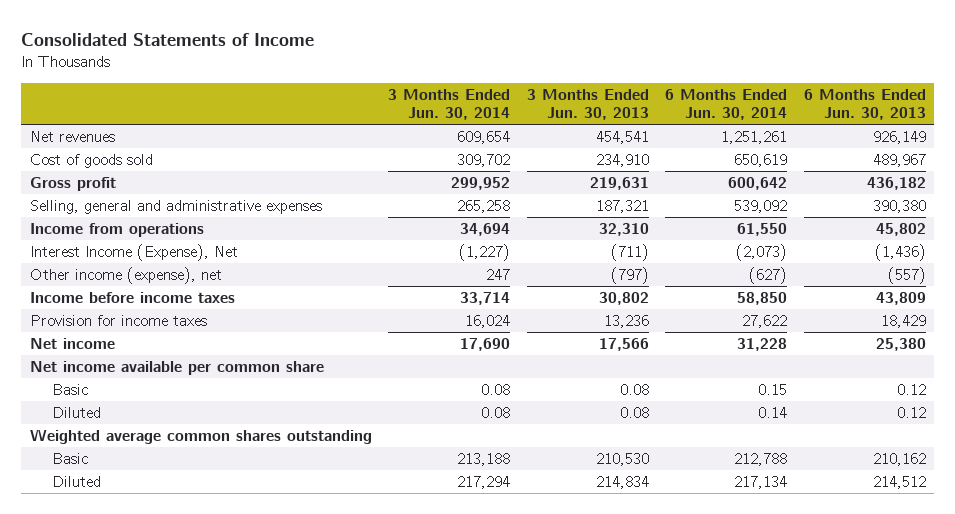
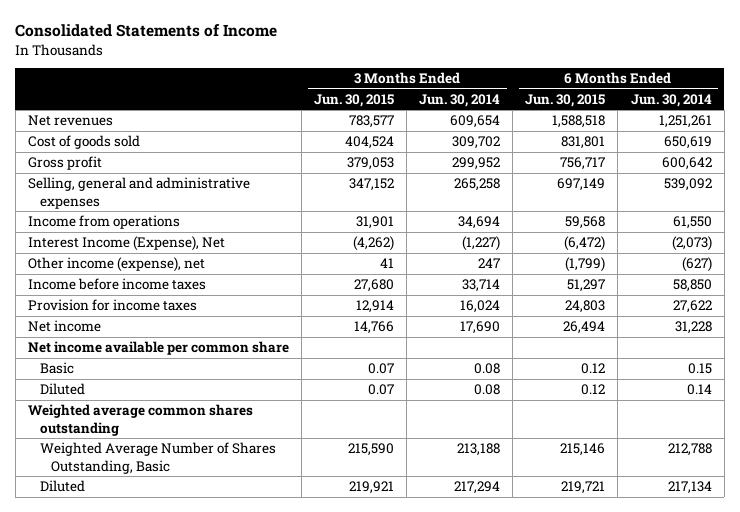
- | 3 Months Ended Jun. 30, 2014 | 3 Months Ended Jun. 30, 2013 | 6 Months Ended Jun. 30, 2014 | 6 Months Ended Jun. 30, 2013
+ | 3 Months Ended Jun. 30, 2015 | 3 Months Ended Jun. 30, 2014 | 6 Months Ended Jun. 30, 2015 | 6 Months Ended Jun. 30, 2014
- Basic | 213,188 | 210,530 | 212,788 | 210,162
+ Weighted Average Number of Shares Outstanding, Basic | 215,590 | 213,188 | 215,146 | 212,788

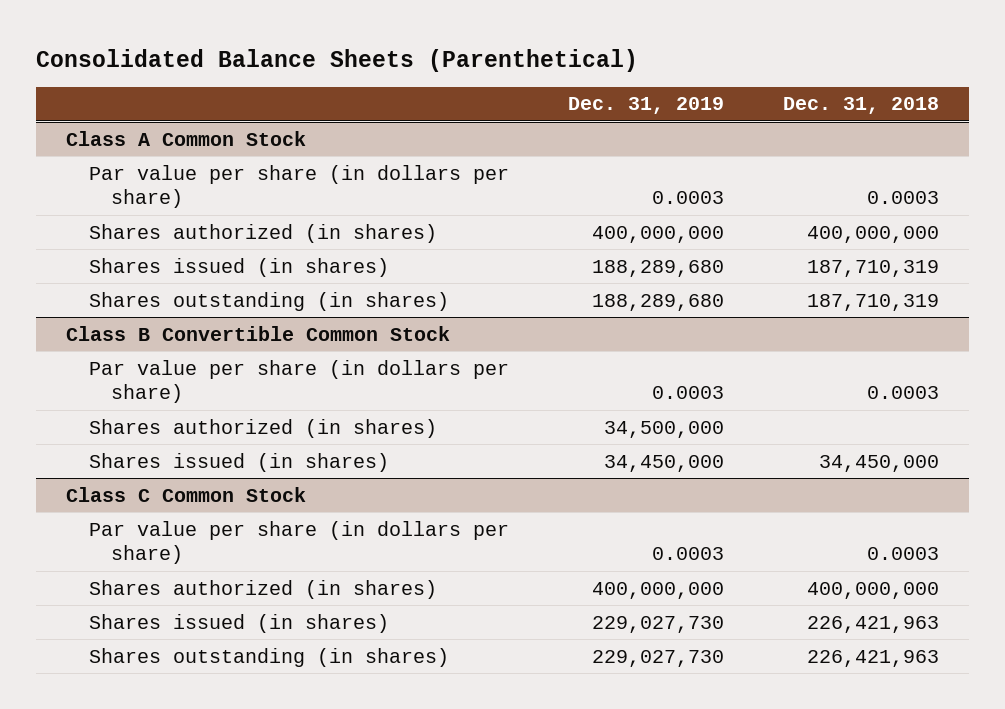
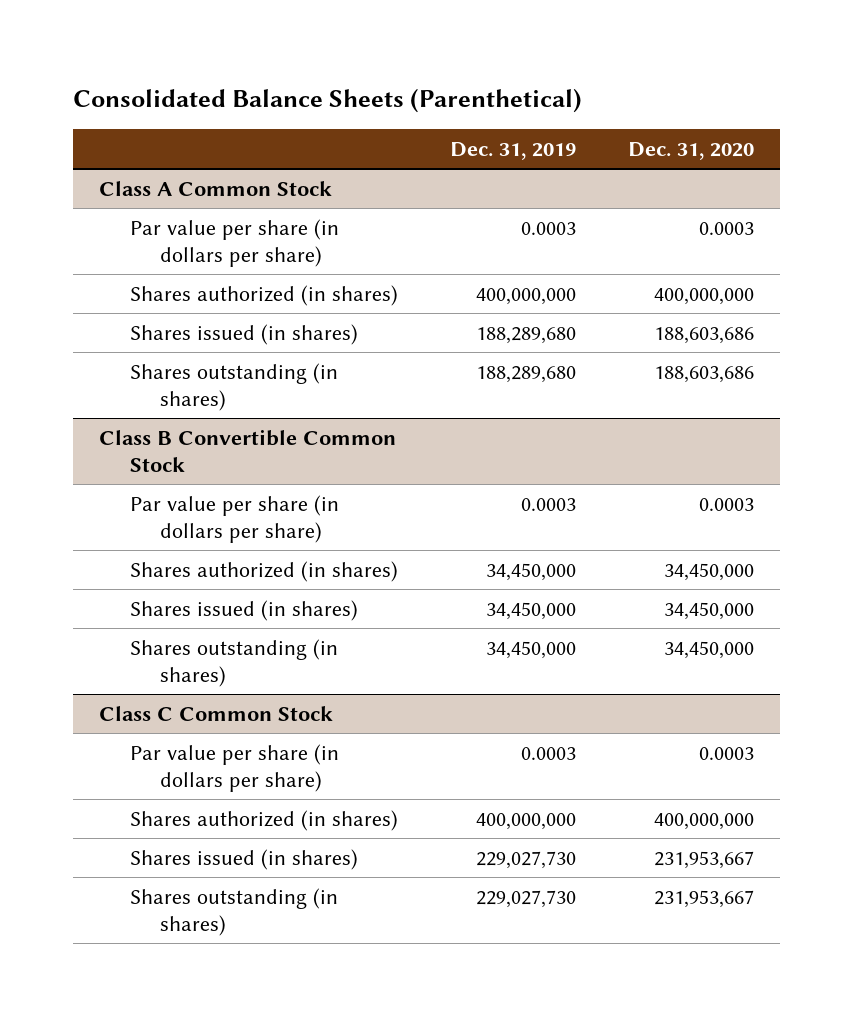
- | Dec. 31, 2019 | Dec. 31, 2018
+ | Dec. 31, 2019 | Dec. 31, 2020
@ Class B Convertible Common Stock
- Shares authorized (in shares) | 34,500,000 |
+ Shares authorized (in shares) | 34,450,000 | 34,450,000
+ Shares outstanding (in shares) | 34,450,000 | 34,450,000

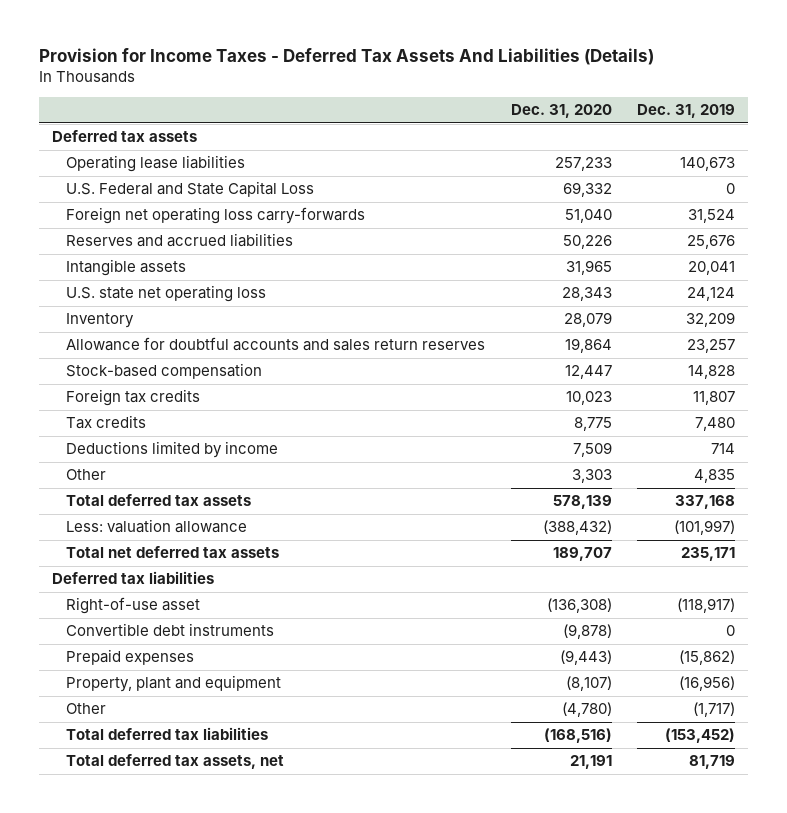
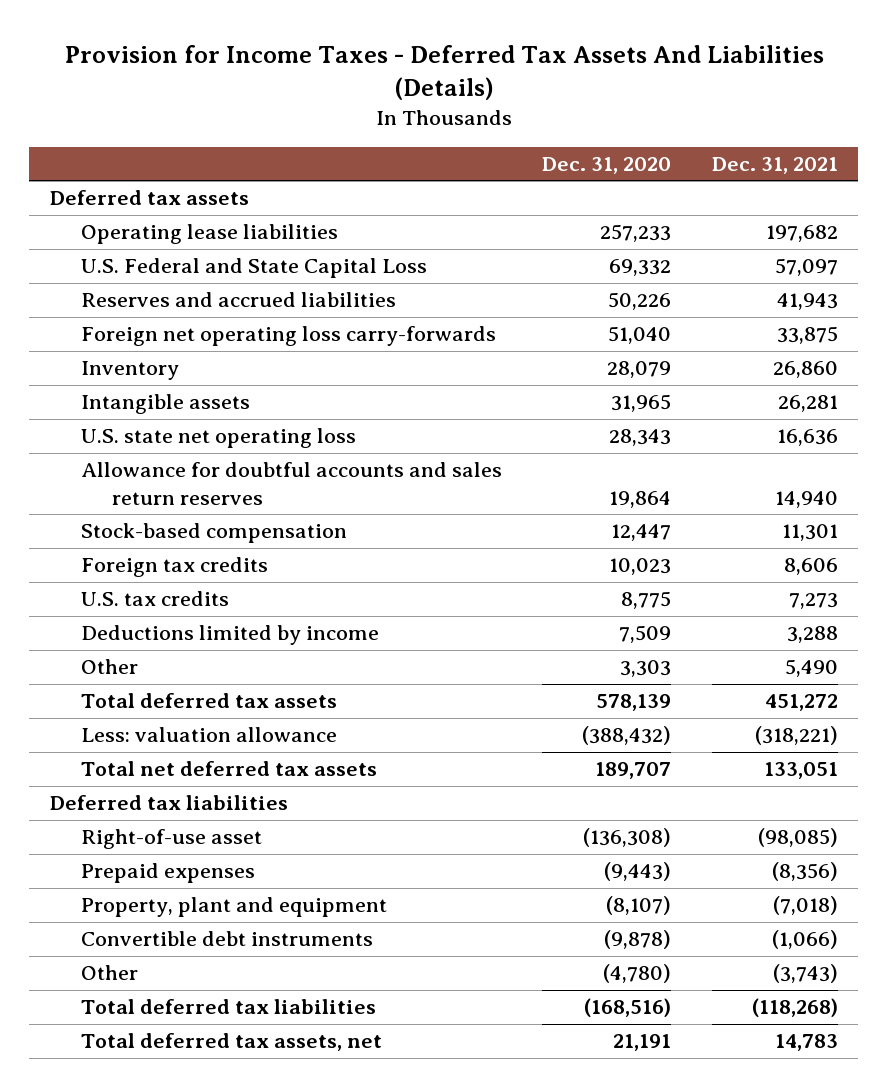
- | Dec. 31, 2020 | Dec. 31, 2019
+ | Dec. 31, 2020 | Dec. 31, 2021
moved down: Foreign net operating loss carry-forwards | 51,040 | 33,875
moved up: Inventory | 28,079 | 26,860
- Tax credits | 8,775 | 7,480
+ U.S. tax credits | 8,775 | 7,273
moved down: Convertible debt instruments | (9,878) | (1,066)

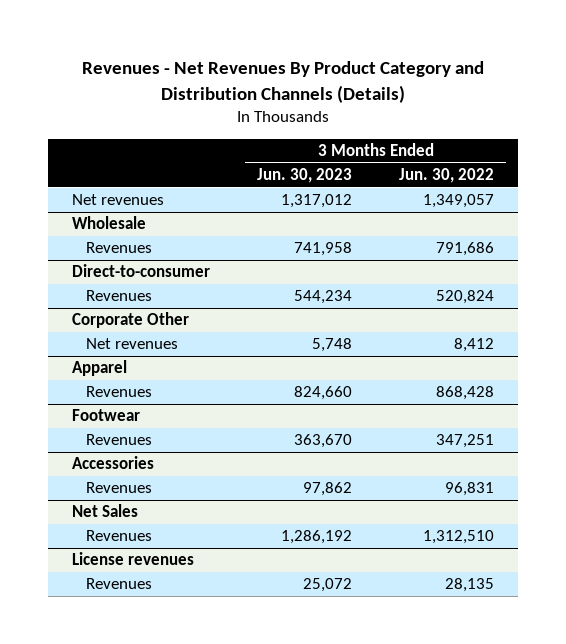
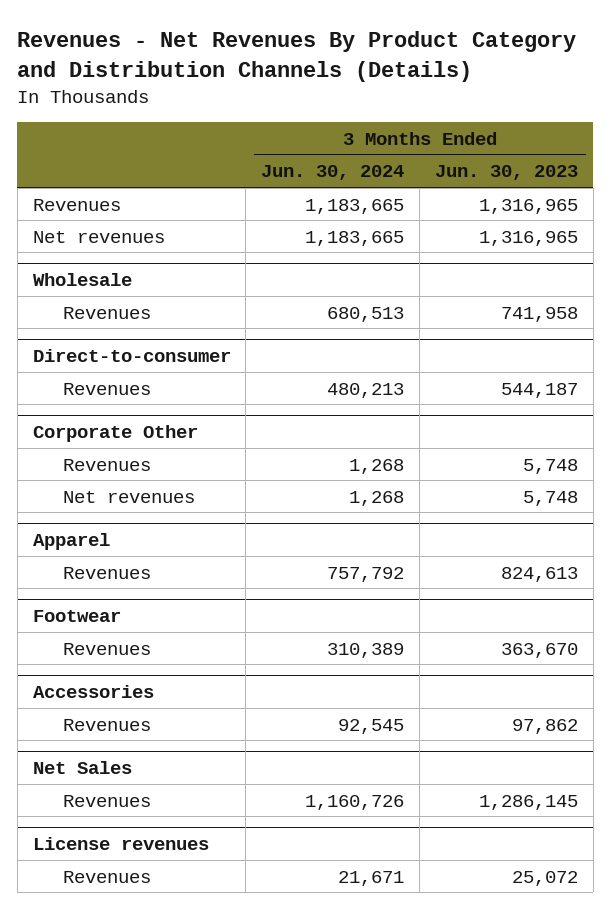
- | 3 Months Ended Jun. 30, 2023 | 3 Months Ended Jun. 30, 2022
+ | 3 Months Ended Jun. 30, 2024 | 3 Months Ended Jun. 30, 2023
- Net revenues | 1,317,012 | 1,349,057
+ Revenues | 1,183,665 | 1,316,965
+ Net revenues | 1,183,665 | 1,316,965
@ Direct-to-consumer
- Revenues | 544,234 | 520,824
+ Revenues | 480,213 | 544,187
@ Corporate Other
+ Revenues | 1,268 | 5,748
@ Apparel
- Revenues | 824,660 | 868,428
+ Revenues | 757,792 | 824,613
@ Net Sales
- Revenues | 1,286,192 | 1,312,510
+ Revenues | 1,160,726 | 1,286,145

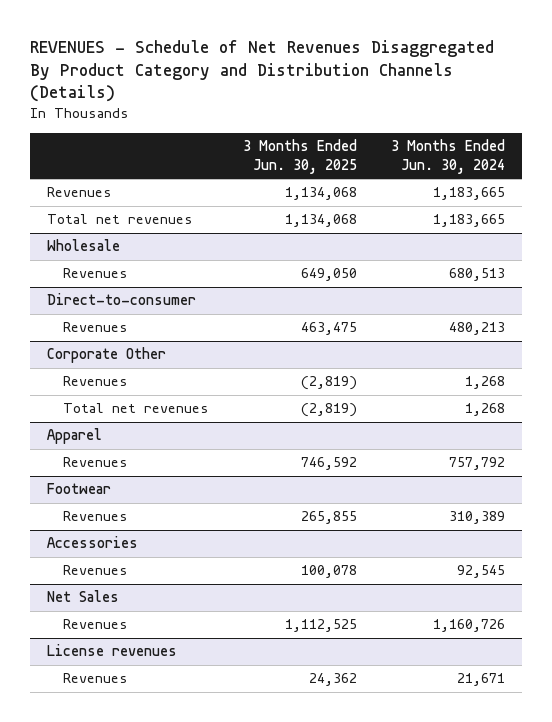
- Revenues - Net Revenues By Product Category and Distribution Channels (Details)
+ REVENUES - Schedule of Net Revenues Disaggregated By Product Category and Distribution Channels (Details)
- | 3 Months Ended Jun. 30, 2024 | 3 Months Ended Jun. 30, 2023
+ | 3 Months Ended Jun. 30, 2025 | 3 Months Ended Jun. 30, 2024
- Net revenues | 1,183,665 | 1,316,965
+ Total net revenues | 1,134,068 | 1,183,665
@ Corporate Other
- Net revenues | 1,268 | 5,748
+ Total net revenues | (2,819) | 1,268

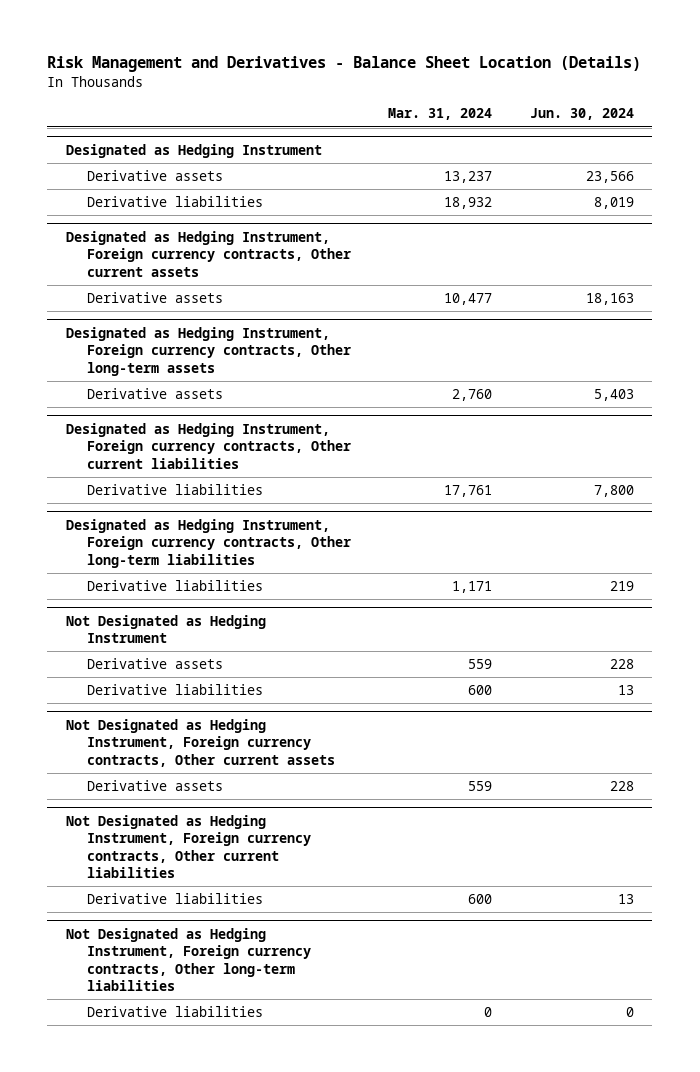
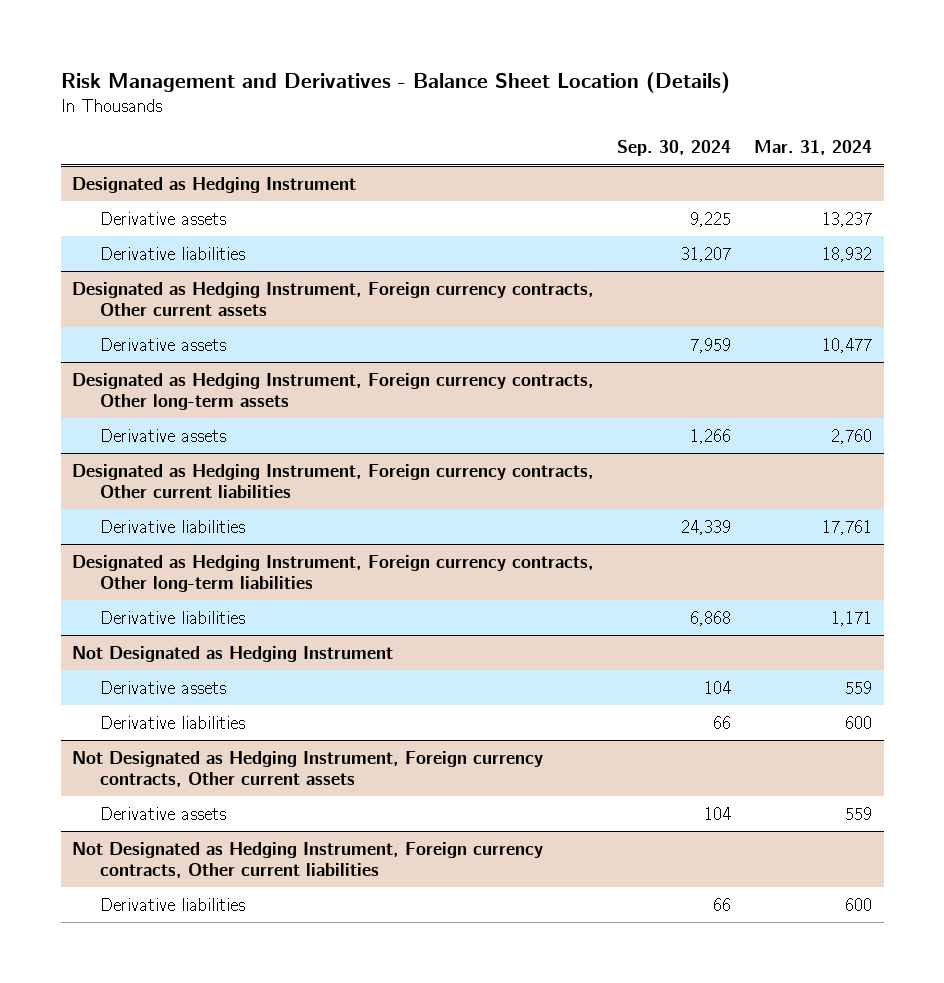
- | Mar. 31, 2024 | Jun. 30, 2024
+ | Sep. 30, 2024 | Mar. 31, 2024
- Not Designated as Hedging Instrument, Foreign currency contracts, Other long-term liabilities
- Derivative liabilities | 0 | 0

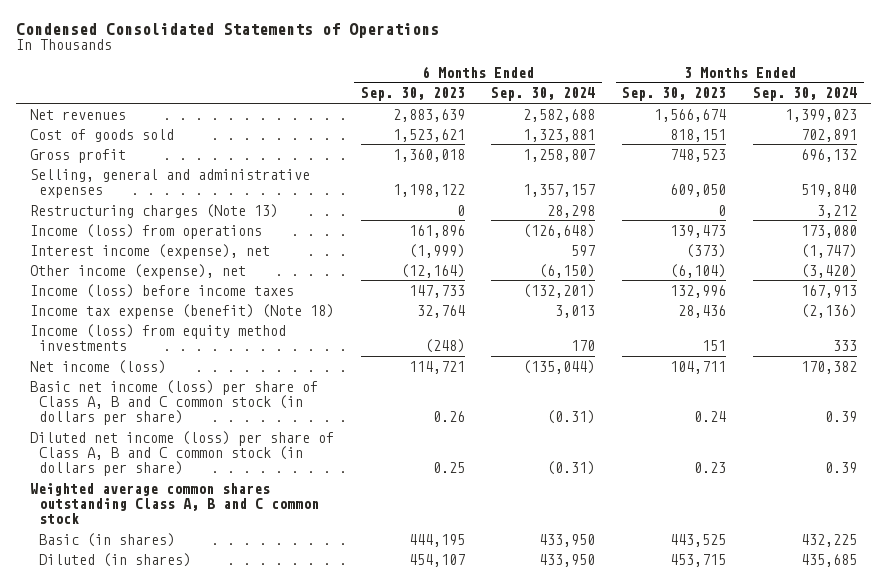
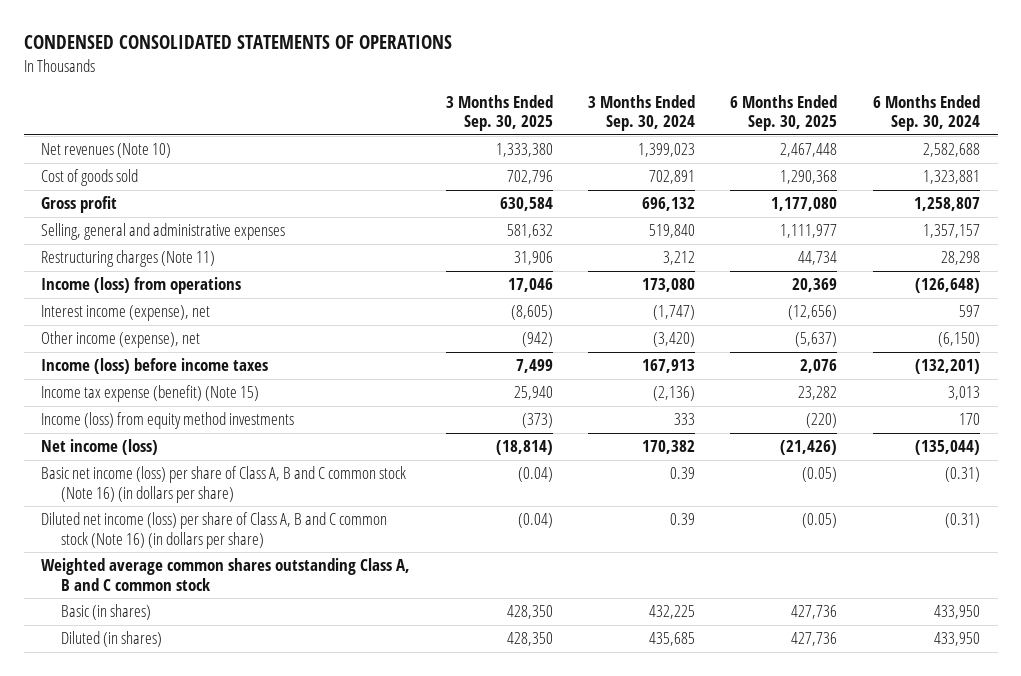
- Condensed Consolidated Statements of Operations
+ CONDENSED CONSOLIDATED STATEMENTS OF OPERATIONS
- | 6 Months Ended Sep. 30, 2023 | 6 Months Ended Sep. 30, 2024 | 3 Months Ended Sep. 30, 2023 | 3 Months Ended Sep. 30, 2024
+ | 3 Months Ended Sep. 30, 2025 | 3 Months Ended Sep. 30, 2024 | 6 Months Ended Sep. 30, 2025 | 6 Months Ended Sep. 30, 2024
- Net revenues | 2,883,639 | 2,582,688 | 1,566,674 | 1,399,023
+ Net revenues (Note 10) | 1,333,380 | 1,399,023 | 2,467,448 | 2,582,688
- Restructuring charges (Note 13) | 0 | 28,298 | 0 | 3,212
+ Restructuring charges (Note 11) | 31,906 | 3,212 | 44,734 | 28,298
- Income tax expense (benefit) (Note 18) | 32,764 | 3,013 | 28,436 | (2,136)
+ Income tax expense (benefit) (Note 15) | 25,940 | (2,136) | 23,282 | 3,013
- Basic net income (loss) per share of Class A, B and C common stock (in dollars per share) | 0.26 | (0.31) | 0.24 | 0.39
- Diluted net income (loss) per share of Class A, B and C common stock (in dollars per share) | 0.25 | (0.31) | 0.23 | 0.39
+ Basic net income (loss) per share of Class A, B and C common stock (Note 16) (in dollars per share) | (0.04) | 0.39 | (0.05) | (0.31)
+ Diluted net income (loss) per share of Class A, B and C common stock (Note 16) (in dollars per share) | (0.04) | 0.39 | (0.05) | (0.31)

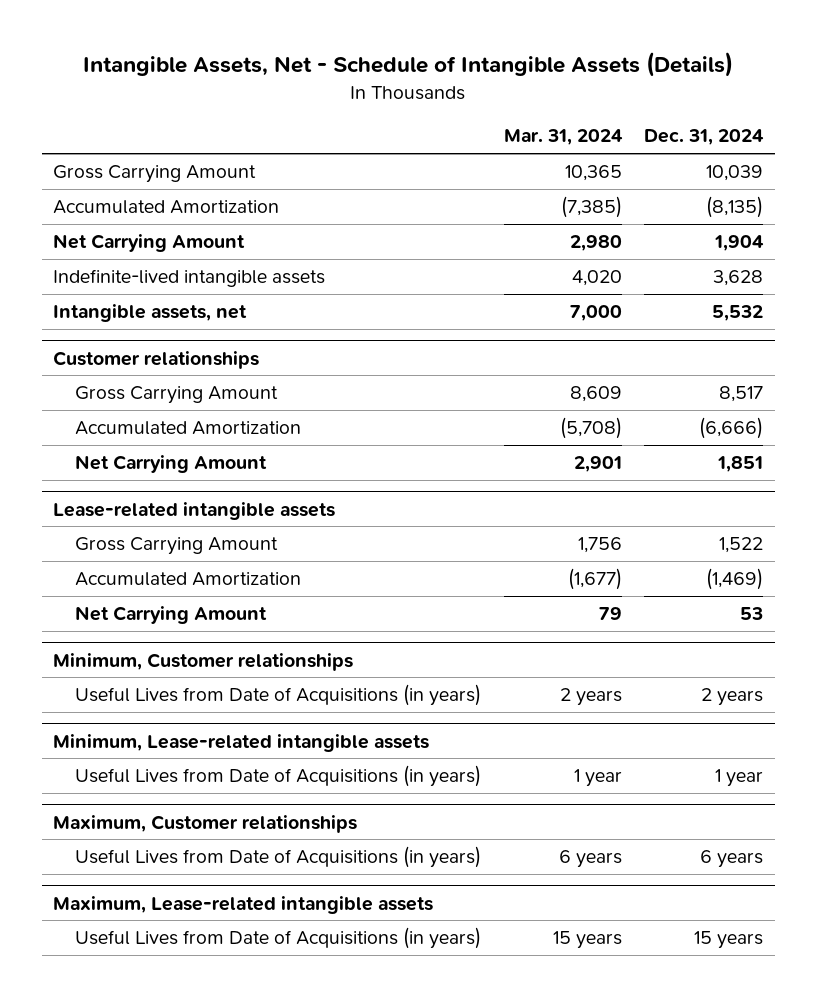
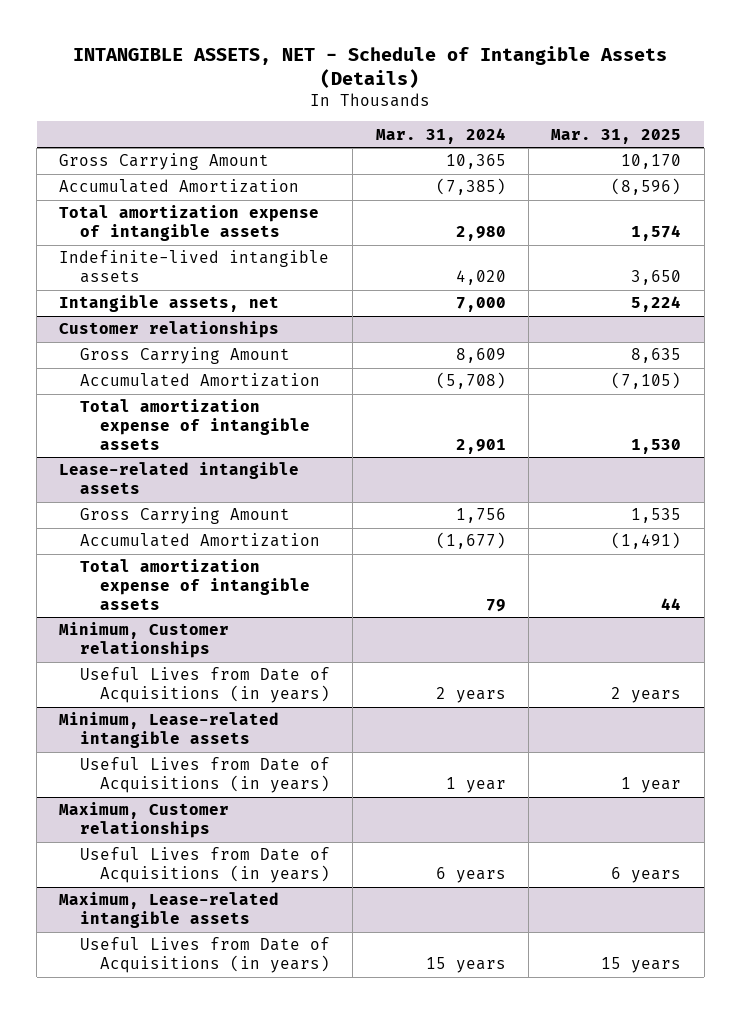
- Intangible Assets, Net - Schedule of Intangible Assets (Details)
+ INTANGIBLE ASSETS, NET - Schedule of Intangible Assets (Details)
- | Mar. 31, 2024 | Dec. 31, 2024
+ | Mar. 31, 2024 | Mar. 31, 2025
- Net Carrying Amount | 2,980 | 1,904
+ Total amortization expense of intangible assets | 2,980 | 1,574
@ Customer relationships
- Net Carrying Amount | 2,901 | 1,851
+ Total amortization expense of intangible assets | 2,901 | 1,530
@ Lease-related intangible assets
- Net Carrying Amount | 79 | 53
+ Total amortization expense of intangible assets | 79 | 44

